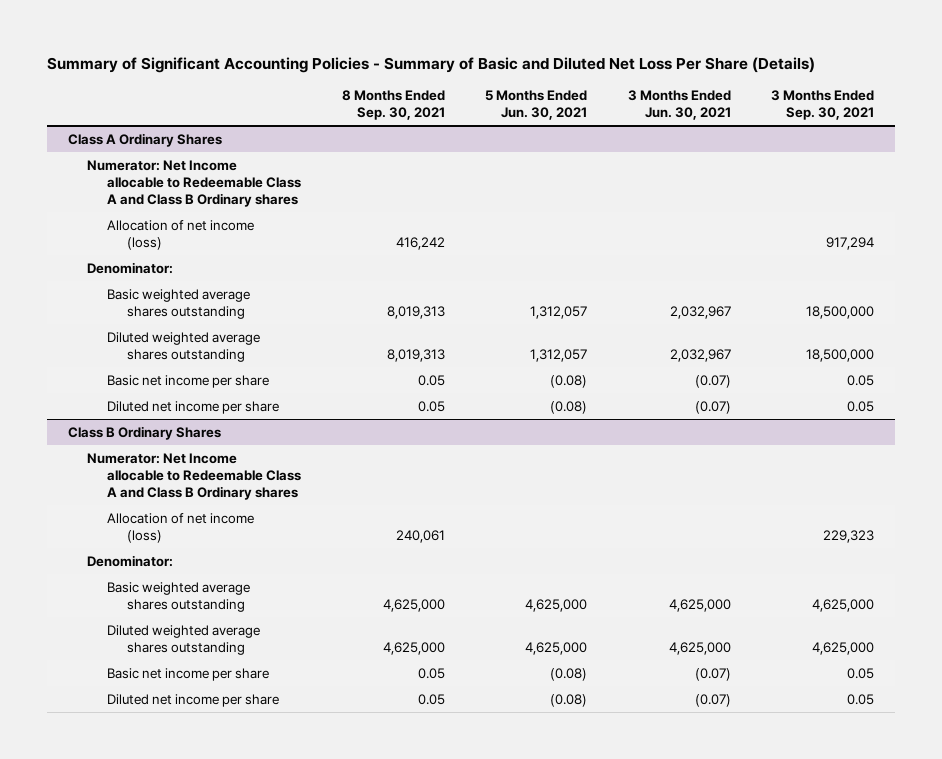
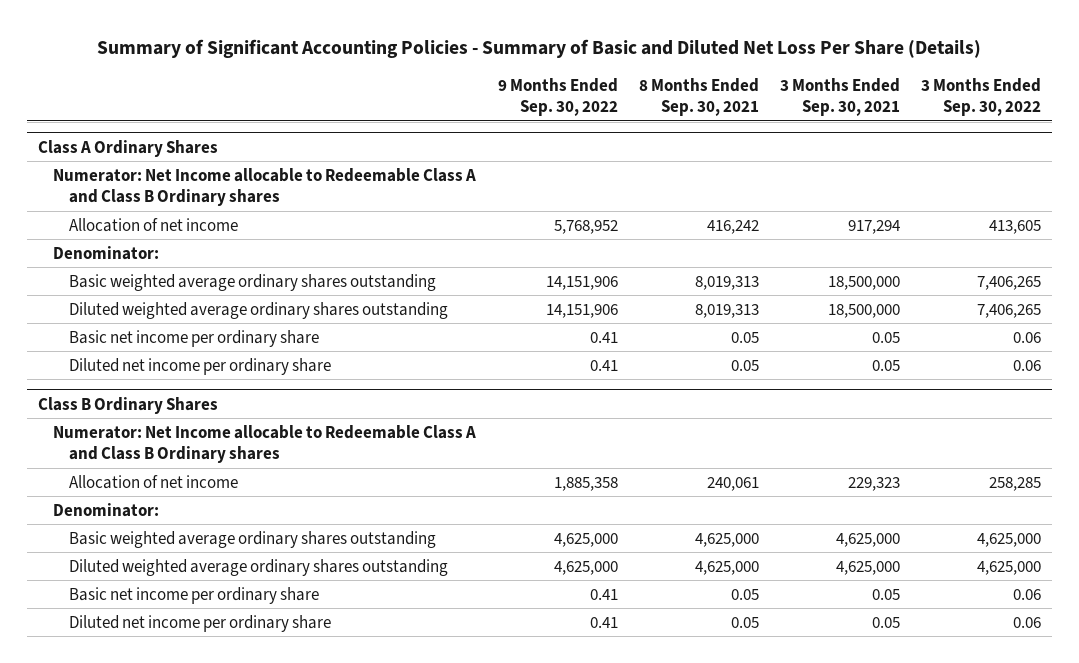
- | 8 Months Ended Sep. 30, 2021 | 5 Months Ended Jun. 30, 2021 | 3 Months Ended Jun. 30, 2021 | 3 Months Ended Sep. 30, 2021
+ | 9 Months Ended Sep. 30, 2022 | 8 Months Ended Sep. 30, 2021 | 3 Months Ended Sep. 30, 2021 | 3 Months Ended Sep. 30, 2022
@ Class A Ordinary Shares
- Allocation of net income (loss) | 416,242 | | | 917,294
+ Allocation of net income | 5,768,952 | 416,242 | 917,294 | 413,605
- Basic weighted average shares outstanding | 8,019,313 | 1,312,057 | 2,032,967 | 18,500,000
- Diluted weighted average shares outstanding | 8,019,313 | 1,312,057 | 2,032,967 | 18,500,000
- Basic net income per share | 0.05 | (0.08) | (0.07) | 0.05
- Diluted net income per share | 0.05 | (0.08) | (0.07) | 0.05
+ Basic weighted average ordinary shares outstanding | 14,151,906 | 8,019,313 | 18,500,000 | 7,406,265
+ Diluted weighted average ordinary shares outstanding | 14,151,906 | 8,019,313 | 18,500,000 | 7,406,265
+ Basic net income per ordinary share | 0.41 | 0.05 | 0.05 | 0.06
+ Diluted net income per ordinary share | 0.41 | 0.05 | 0.05 | 0.06
@ Class B Ordinary Shares
- Allocation of net income (loss) | 240,061 | | | 229,323
+ Allocation of net income | 1,885,358 | 240,061 | 229,323 | 258,285
- Basic weighted average shares outstanding | 4,625,000 | 4,625,000 | 4,625,000 | 4,625,000
- Diluted weighted average shares outstanding | 4,625,000 | 4,625,000 | 4,625,000 | 4,625,000
- Basic net income per share | 0.05 | (0.08) | (0.07) | 0.05
- Diluted net income per share | 0.05 | (0.08) | (0.07) | 0.05
+ Basic weighted average ordinary shares outstanding | 4,625,000 | 4,625,000 | 4,625,000 | 4,625,000
+ Diluted weighted average ordinary shares outstanding | 4,625,000 | 4,625,000 | 4,625,000 | 4,625,000
+ Basic net income per ordinary share | 0.41 | 0.05 | 0.05 | 0.06
+ Diluted net income per ordinary share | 0.41 | 0.05 | 0.05 | 0.06

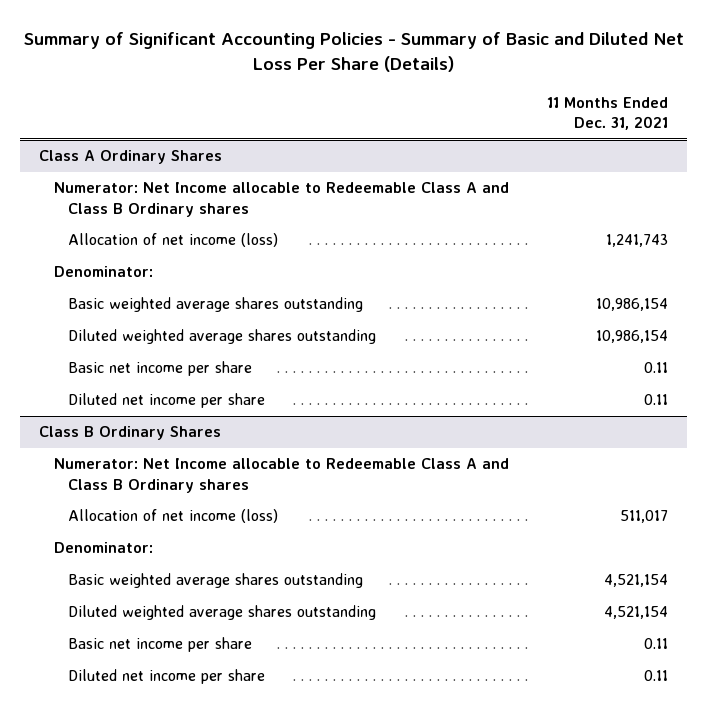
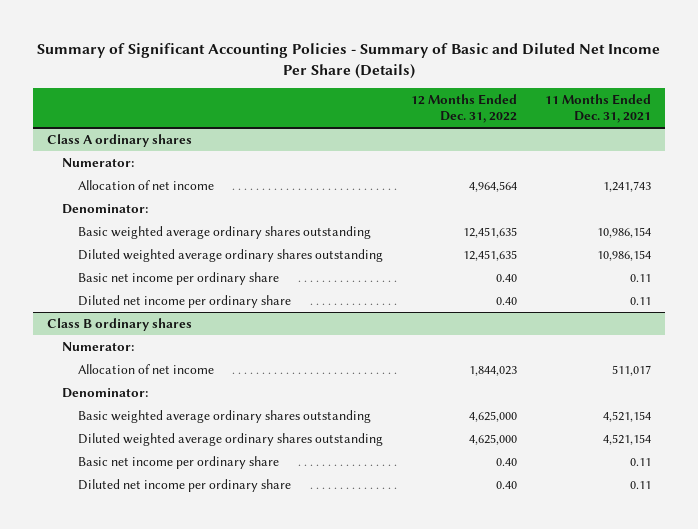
- Summary of Significant Accounting Policies - Summary of Basic and Diluted Net Loss Per Share (Details)
+ Summary of Significant Accounting Policies - Summary of Basic and Diluted Net Income Per Share (Details)
- | 11 Months Ended Dec. 31, 2021
+ | 12 Months Ended Dec. 31, 2022 | 11 Months Ended Dec. 31, 2021
- Class A Ordinary Shares
- Numerator: Net Income allocable to Redeemable Class A and Class B Ordinary shares
- Allocation of net income (loss) | 1,241,743
+ Class A ordinary shares
+ Numerator:
+ Allocation of net income | 4,964,564 | 1,241,743
- Basic weighted average shares outstanding | 10,986,154
- Diluted weighted average shares outstanding | 10,986,154
- Basic net income per share | 0.11
- Diluted net income per share | 0.11
- Class B Ordinary Shares
- Numerator: Net Income allocable to Redeemable Class A and Class B Ordinary shares
- Allocation of net income (loss) | 511,017
+ Basic weighted average ordinary shares outstanding | 12,451,635 | 10,986,154
+ Diluted weighted average ordinary shares outstanding | 12,451,635 | 10,986,154
+ Basic net income per ordinary share | 0.40 | 0.11
+ Diluted net income per ordinary share | 0.40 | 0.11
+ Class B ordinary shares
+ Numerator:
+ Allocation of net income | 1,844,023 | 511,017
- Basic weighted average shares outstanding | 4,521,154
- Diluted weighted average shares outstanding | 4,521,154
- Basic net income per share | 0.11
- Diluted net income per share | 0.11
+ Basic weighted average ordinary shares outstanding | 4,625,000 | 4,521,154
+ Diluted weighted average ordinary shares outstanding | 4,625,000 | 4,521,154
+ Basic net income per ordinary share | 0.40 | 0.11
+ Diluted net income per ordinary share | 0.40 | 0.11

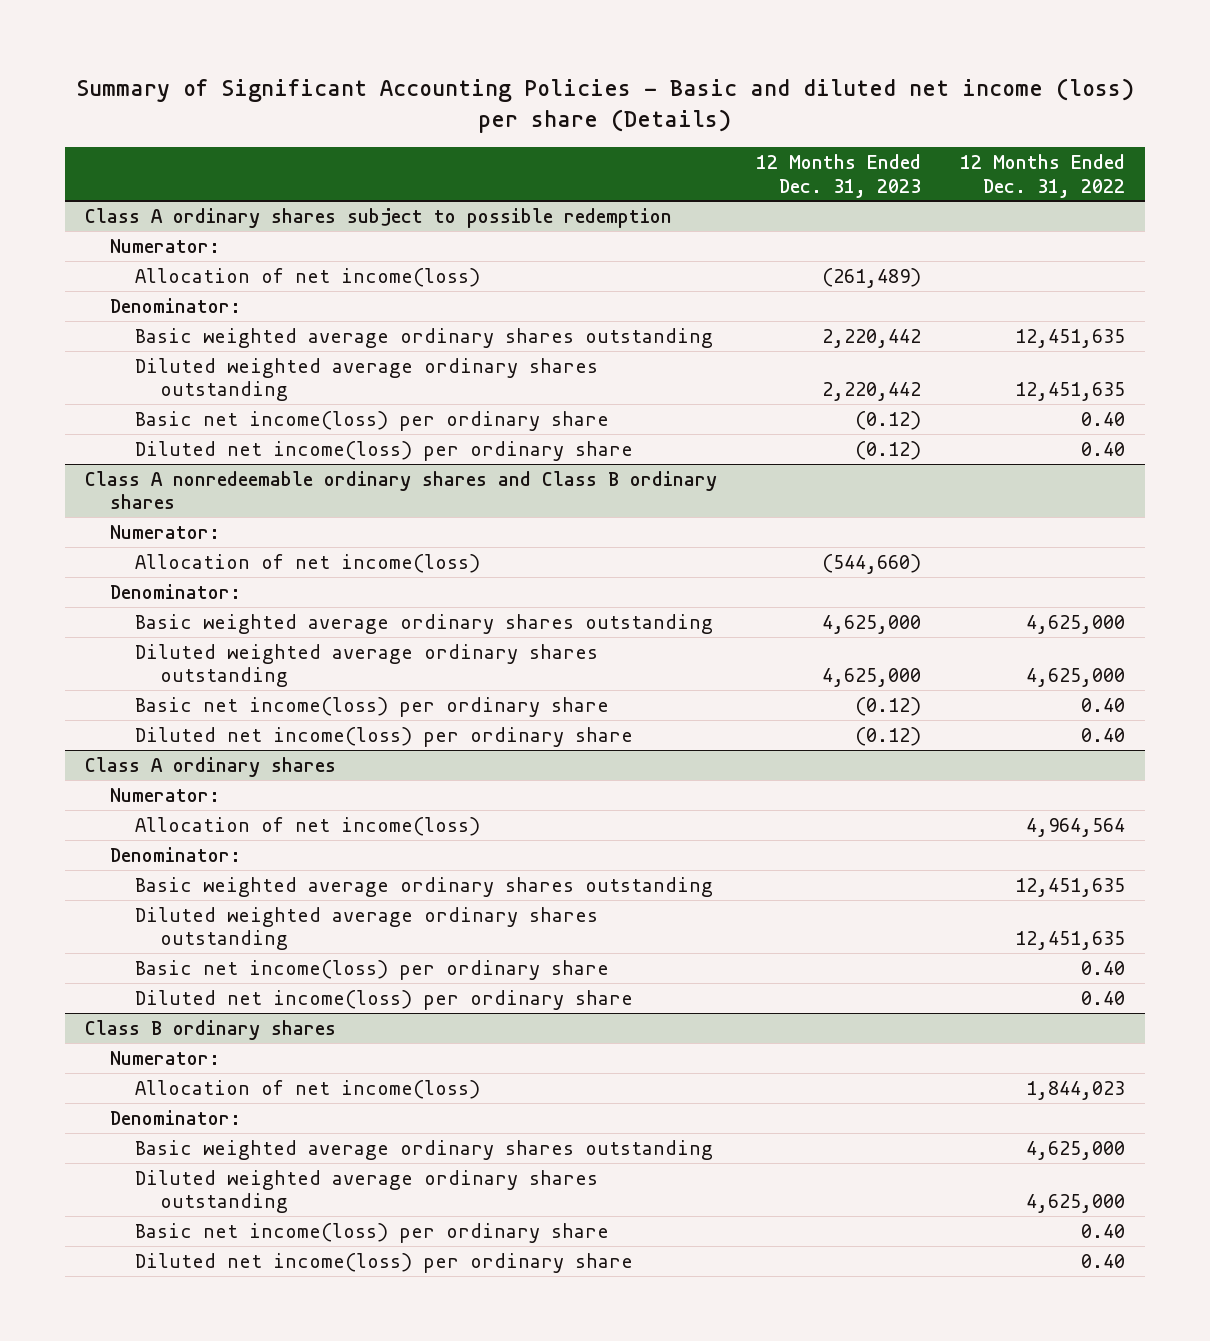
- Summary of Significant Accounting Policies - Summary of Basic and Diluted Net Income Per Share (Details)
+ Summary of Significant Accounting Policies - Basic and diluted net income (loss) per share (Details)
- | 12 Months Ended Dec. 31, 2022 | 11 Months Ended Dec. 31, 2021
+ | 12 Months Ended Dec. 31, 2023 | 12 Months Ended Dec. 31, 2022
+ Class A ordinary shares subject to possible redemption
+ Numerator:
+ Allocation of net income(loss) | (261,489) |
+ Denominator:
+ Basic weighted average ordinary shares outstanding | 2,220,442 | 12,451,635
+ Diluted weighted average ordinary shares outstanding | 2,220,442 | 12,451,635
+ Basic net income(loss) per ordinary share | (0.12) | 0.40
+ Diluted net income(loss) per ordinary share | (0.12) | 0.40
+ Class A nonredeemable ordinary shares and Class B ordinary shares
+ Numerator:
+ Allocation of net income(loss) | (544,660) |
+ Denominator:
+ Basic weighted average ordinary shares outstanding | 4,625,000 | 4,625,000
+ Diluted weighted average ordinary shares outstanding | 4,625,000 | 4,625,000
+ Basic net income(loss) per ordinary share | (0.12) | 0.40
+ Diluted net income(loss) per ordinary share | (0.12) | 0.40
@ Class A ordinary shares
- Allocation of net income | 4,964,564 | 1,241,743
+ Allocation of net income(loss) | | 4,964,564
- Basic net income per ordinary share | 0.40 | 0.11
- Diluted net income per ordinary share | 0.40 | 0.11
+ Basic net income(loss) per ordinary share | | 0.40
+ Diluted net income(loss) per ordinary share | | 0.40
@ Class B ordinary shares
- Allocation of net income | 1,844,023 | 511,017
+ Allocation of net income(loss) | | 1,844,023
- Basic net income per ordinary share | 0.40 | 0.11
- Diluted net income per ordinary share | 0.40 | 0.11
+ Basic net income(loss) per ordinary share | | 0.40
+ Diluted net income(loss) per ordinary share | | 0.40

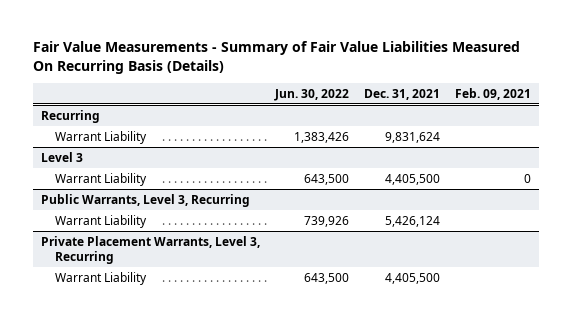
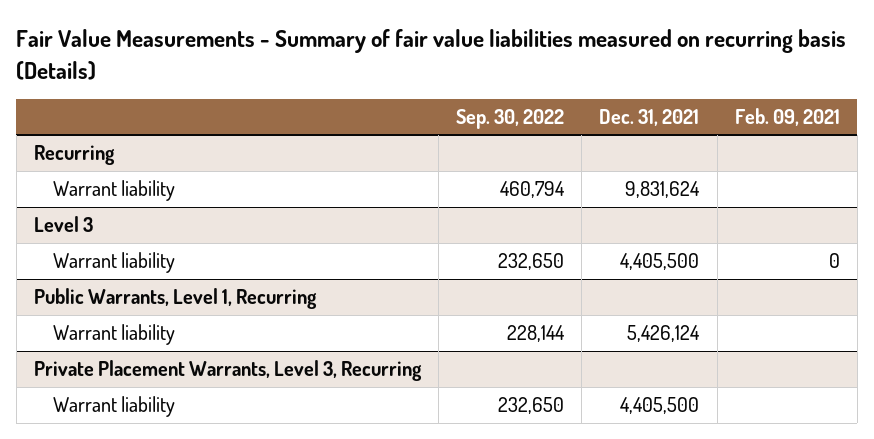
- Fair Value Measurements - Summary of Fair Value Liabilities Measured On Recurring Basis (Details)
+ Fair Value Measurements - Summary of fair value liabilities measured on recurring basis (Details)
- | Jun. 30, 2022 | Dec. 31, 2021 | Feb. 09, 2021
+ | Sep. 30, 2022 | Dec. 31, 2021 | Feb. 09, 2021
@ Recurring
- Warrant Liability | 1,383,426 | 9,831,624 |
+ Warrant liability | 460,794 | 9,831,624 |
@ Level 3
- Warrant Liability | 643,500 | 4,405,500 | 0
- Public Warrants, Level 3, Recurring
- Warrant Liability | 739,926 | 5,426,124 |
@ Level 3
+ Warrant liability | 232,650 | 4,405,500 | 0
+ Public Warrants, Level 1, Recurring
+ Warrant liability | 228,144 | 5,426,124 |
@ Private Placement Warrants, Level 3, Recurring
- Warrant Liability | 643,500 | 4,405,500 |
+ Warrant liability | 232,650 | 4,405,500 |

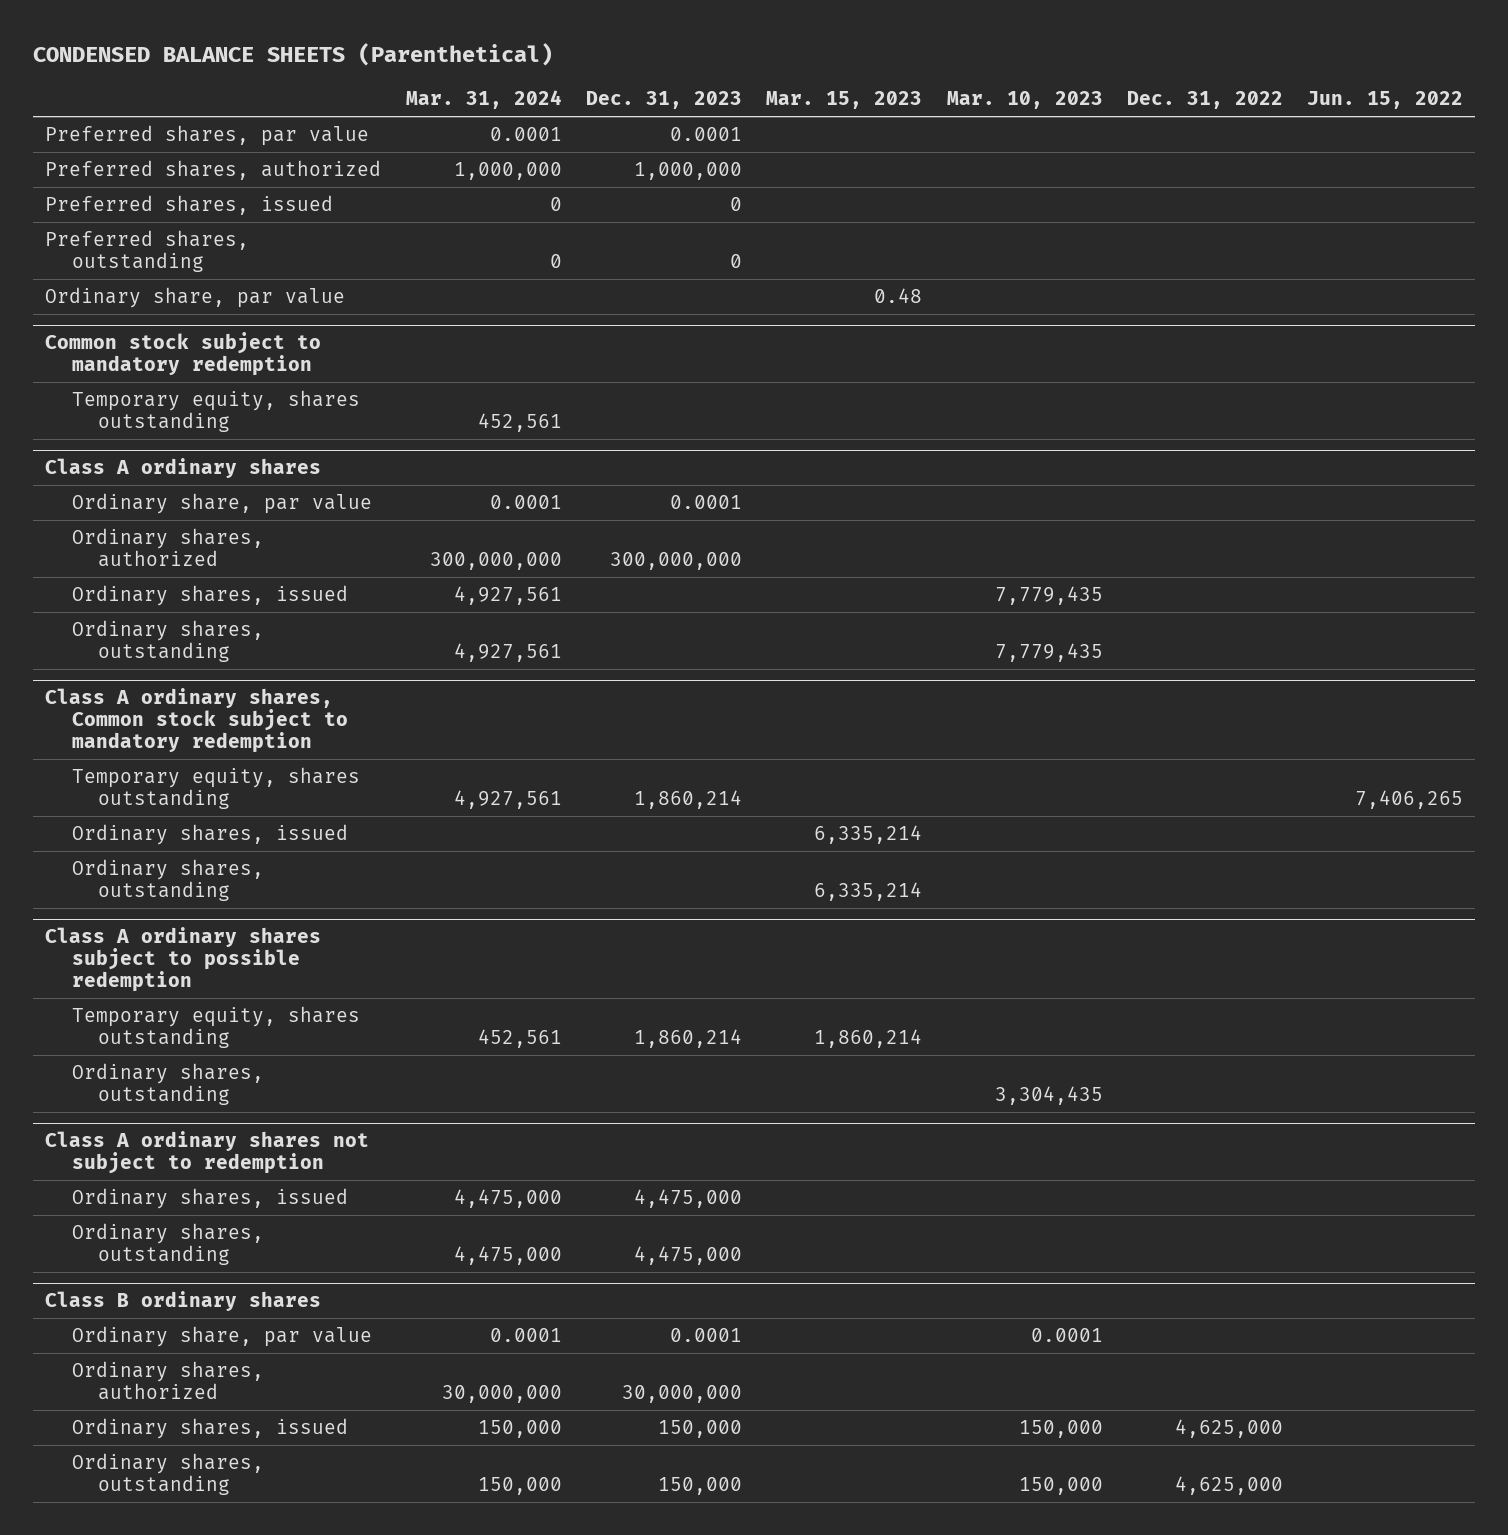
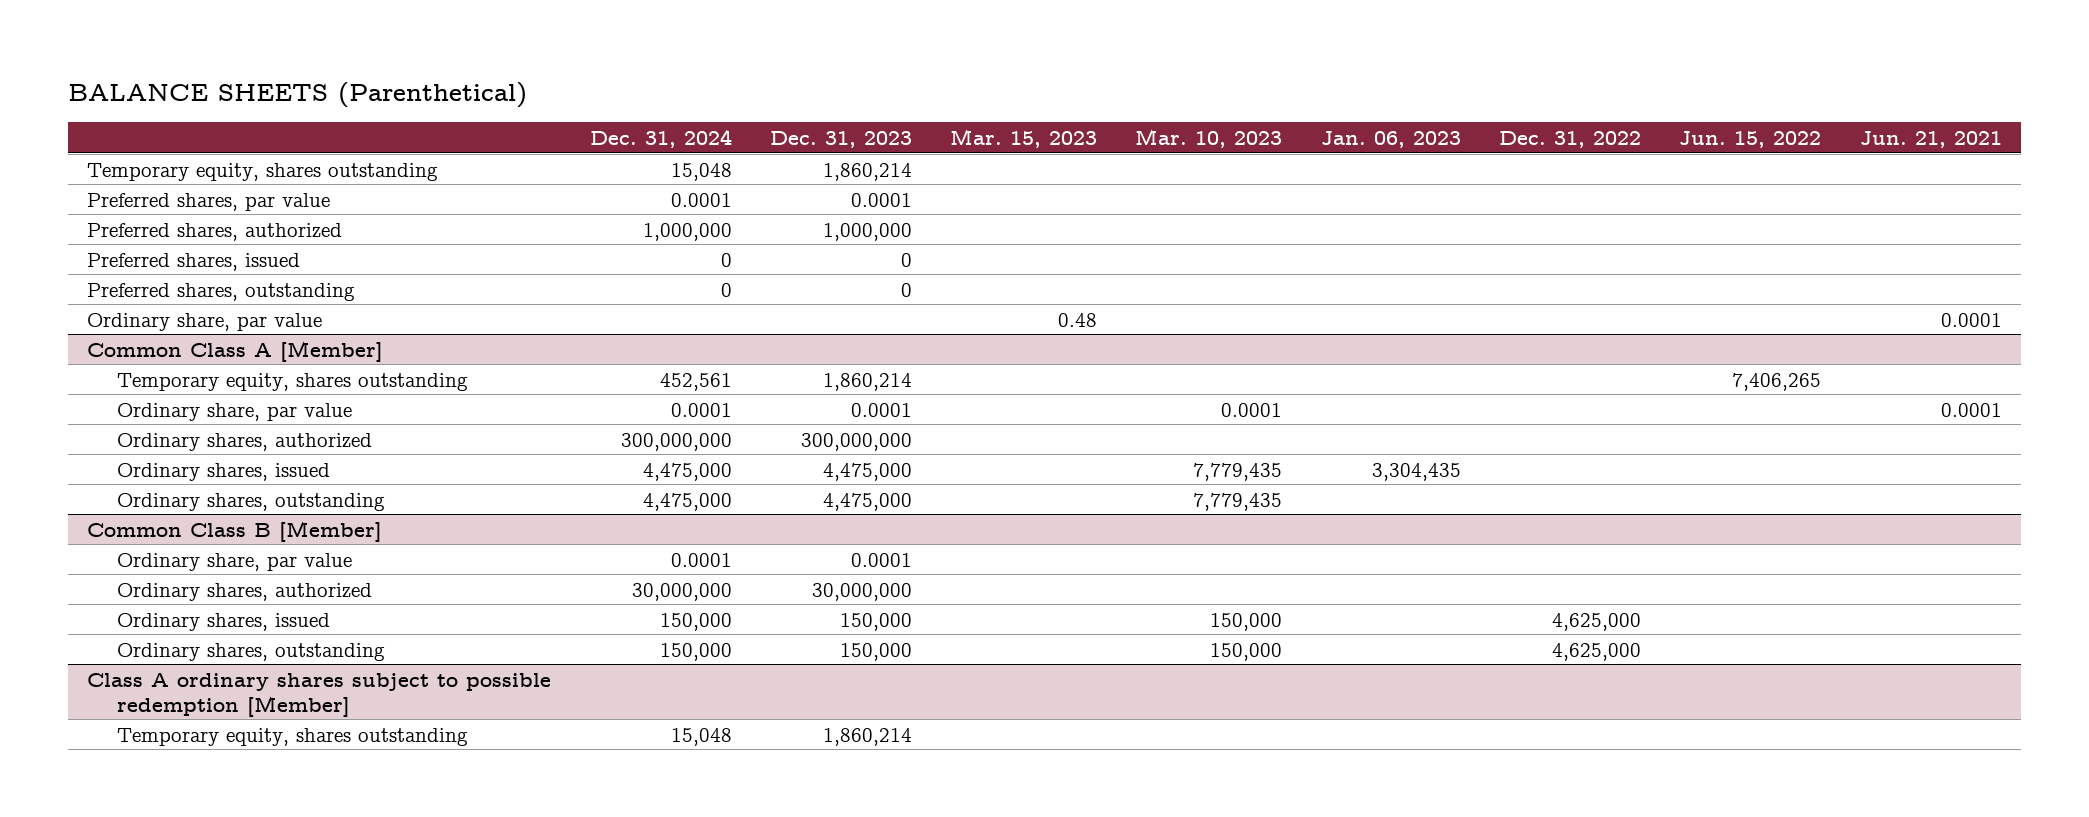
- CONDENSED BALANCE SHEETS (Parenthetical)
+ BALANCE SHEETS (Parenthetical)
- | Mar. 31, 2024 | Dec. 31, 2023 | Mar. 15, 2023 | Mar. 10, 2023 | Dec. 31, 2022 | Jun. 15, 2022
+ | Dec. 31, 2024 | Dec. 31, 2023 | Mar. 15, 2023 | Mar. 10, 2023 | Jan. 06, 2023 | Dec. 31, 2022 | Jun. 15, 2022 | Jun. 21, 2021
+ Temporary equity, shares outstanding | 15,048 | 1,860,214 | | | | | |
- Common stock subject to mandatory redemption
- Temporary equity, shares outstanding | 452,561 | | | | |
- Class A ordinary shares
- Ordinary share, par value | 0.0001 | 0.0001 | | | |
- Ordinary shares, authorized | 300,000,000 | 300,000,000 | | | |
- Ordinary shares, issued | 4,927,561 | | | 7,779,435 | |
- Ordinary shares, outstanding | 4,927,561 | | | 7,779,435 | |
- Class A ordinary shares, Common stock subject to mandatory redemption
+ Common Class A [Member]
- Ordinary shares, issued | | | 6,335,214 | | |
- Ordinary shares, outstanding | | | 6,335,214 | | |
- Class A ordinary shares subject to possible redemption
- Temporary equity, shares outstanding | 452,561 | 1,860,214 | 1,860,214 | | |
- Ordinary shares, outstanding | | | | 3,304,435 | |
- Class A ordinary shares not subject to redemption
- Ordinary shares, issued | 4,475,000 | 4,475,000 | | | |
- Ordinary shares, outstanding | 4,475,000 | 4,475,000 | | | |
- Class B ordinary shares
+ Ordinary shares, authorized | 300,000,000 | 300,000,000 | | | | | |
+ Ordinary shares, issued | 4,475,000 | 4,475,000 | | 7,779,435 | 3,304,435 | | |
+ Ordinary shares, outstanding | 4,475,000 | 4,475,000 | | 7,779,435 | | | |
+ Common Class B [Member]
+ Ordinary share, par value | 0.0001 | 0.0001 | | | | | |
+ Class A ordinary shares subject to possible redemption [Member]
+ Temporary equity, shares outstanding | 15,048 | 1,860,214 | | | | | |

